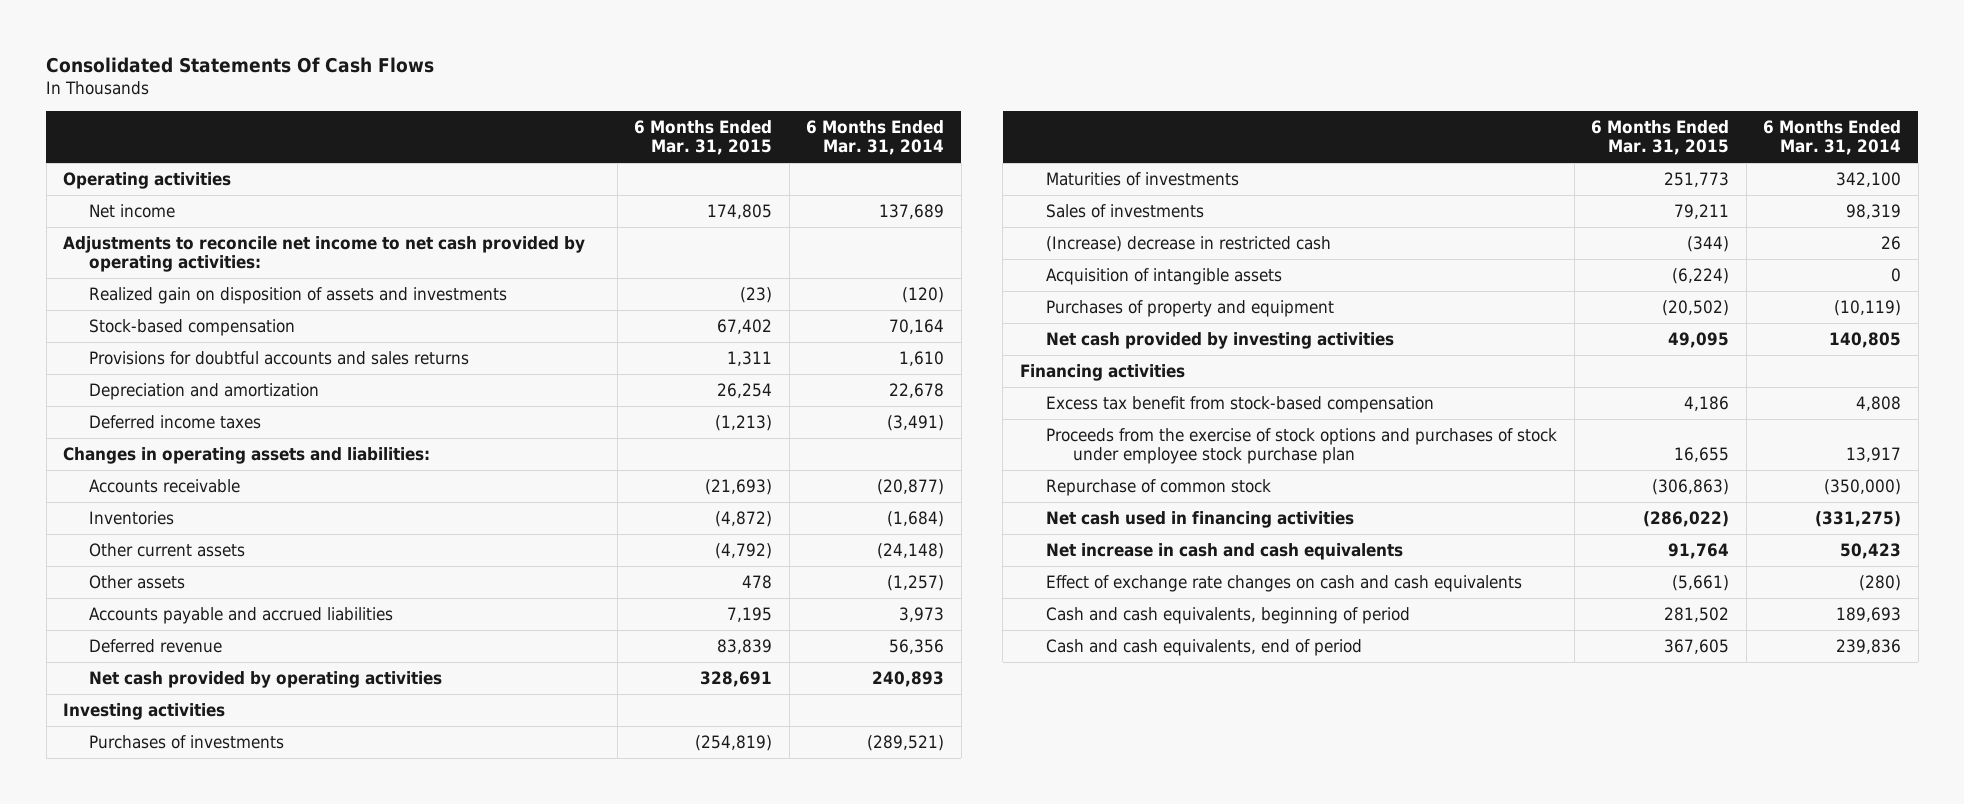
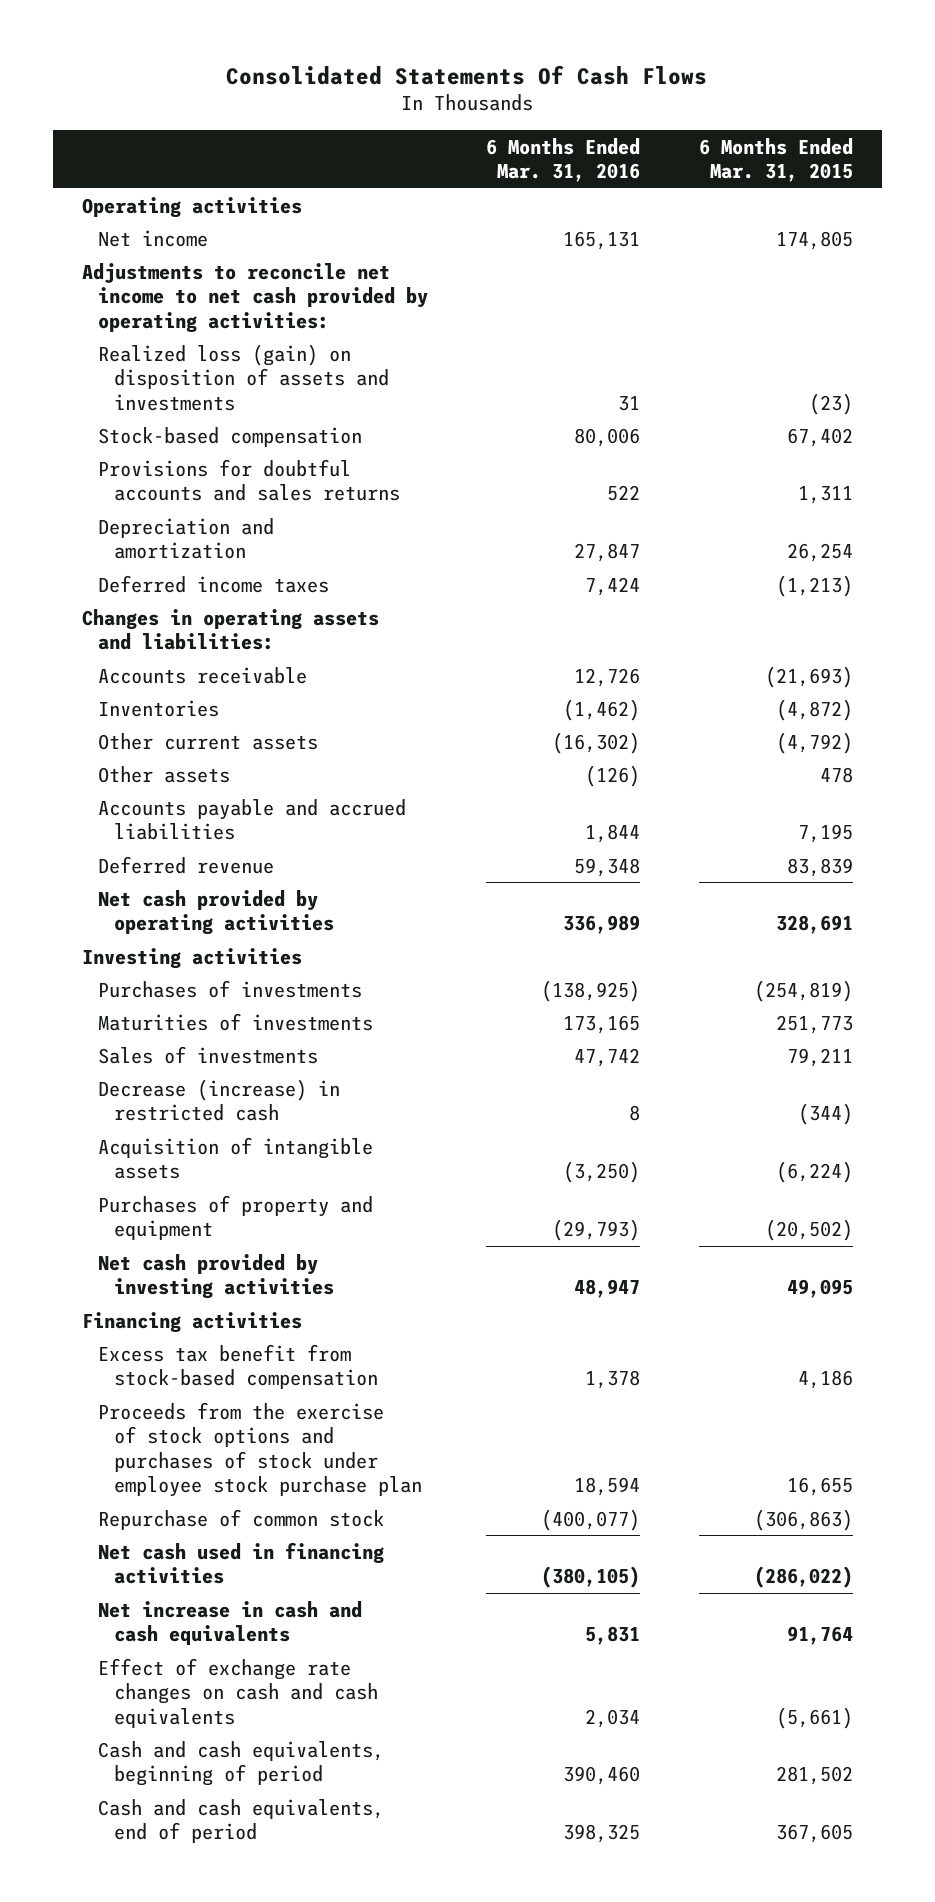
- | 6 Months Ended Mar. 31, 2015 | 6 Months Ended Mar. 31, 2014
+ | 6 Months Ended Mar. 31, 2016 | 6 Months Ended Mar. 31, 2015
- Realized gain on disposition of assets and investments | (23) | (120)
+ Realized loss (gain) on disposition of assets and investments | 31 | (23)
- (Increase) decrease in restricted cash | (344) | 26
+ Decrease (increase) in restricted cash | 8 | (344)

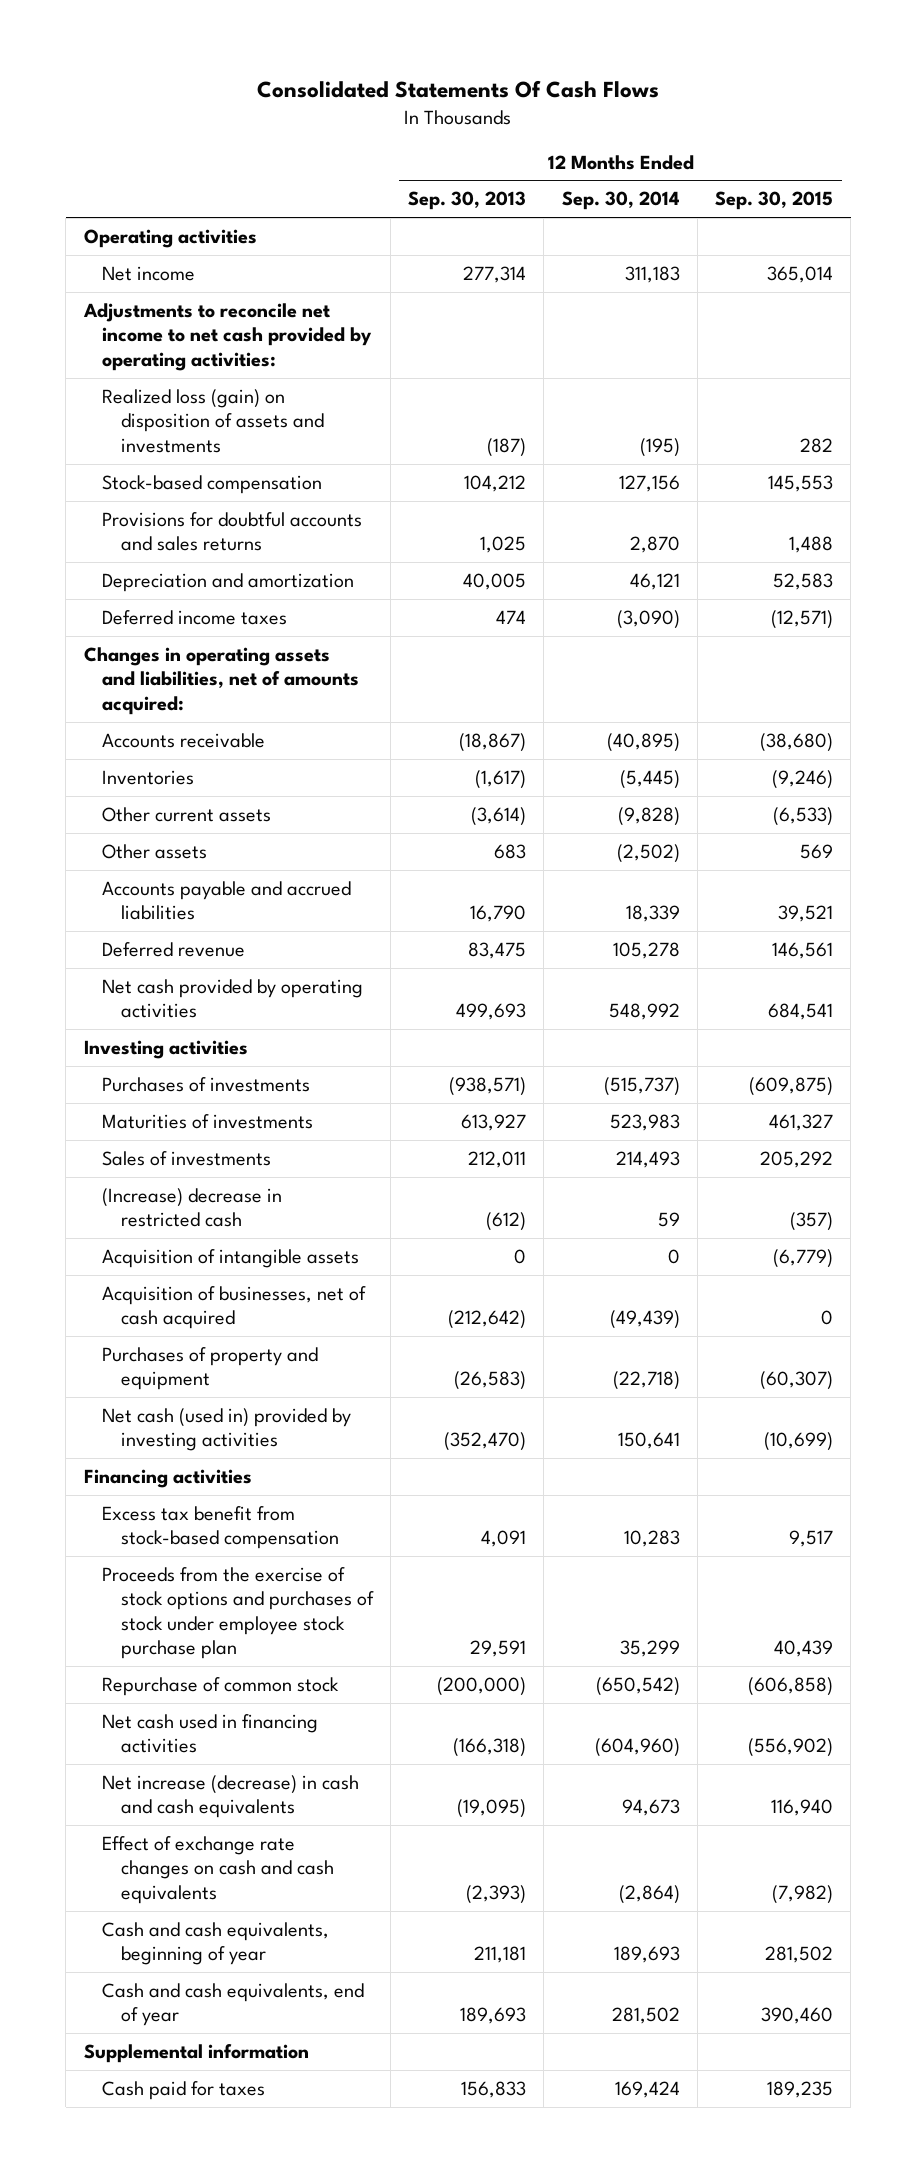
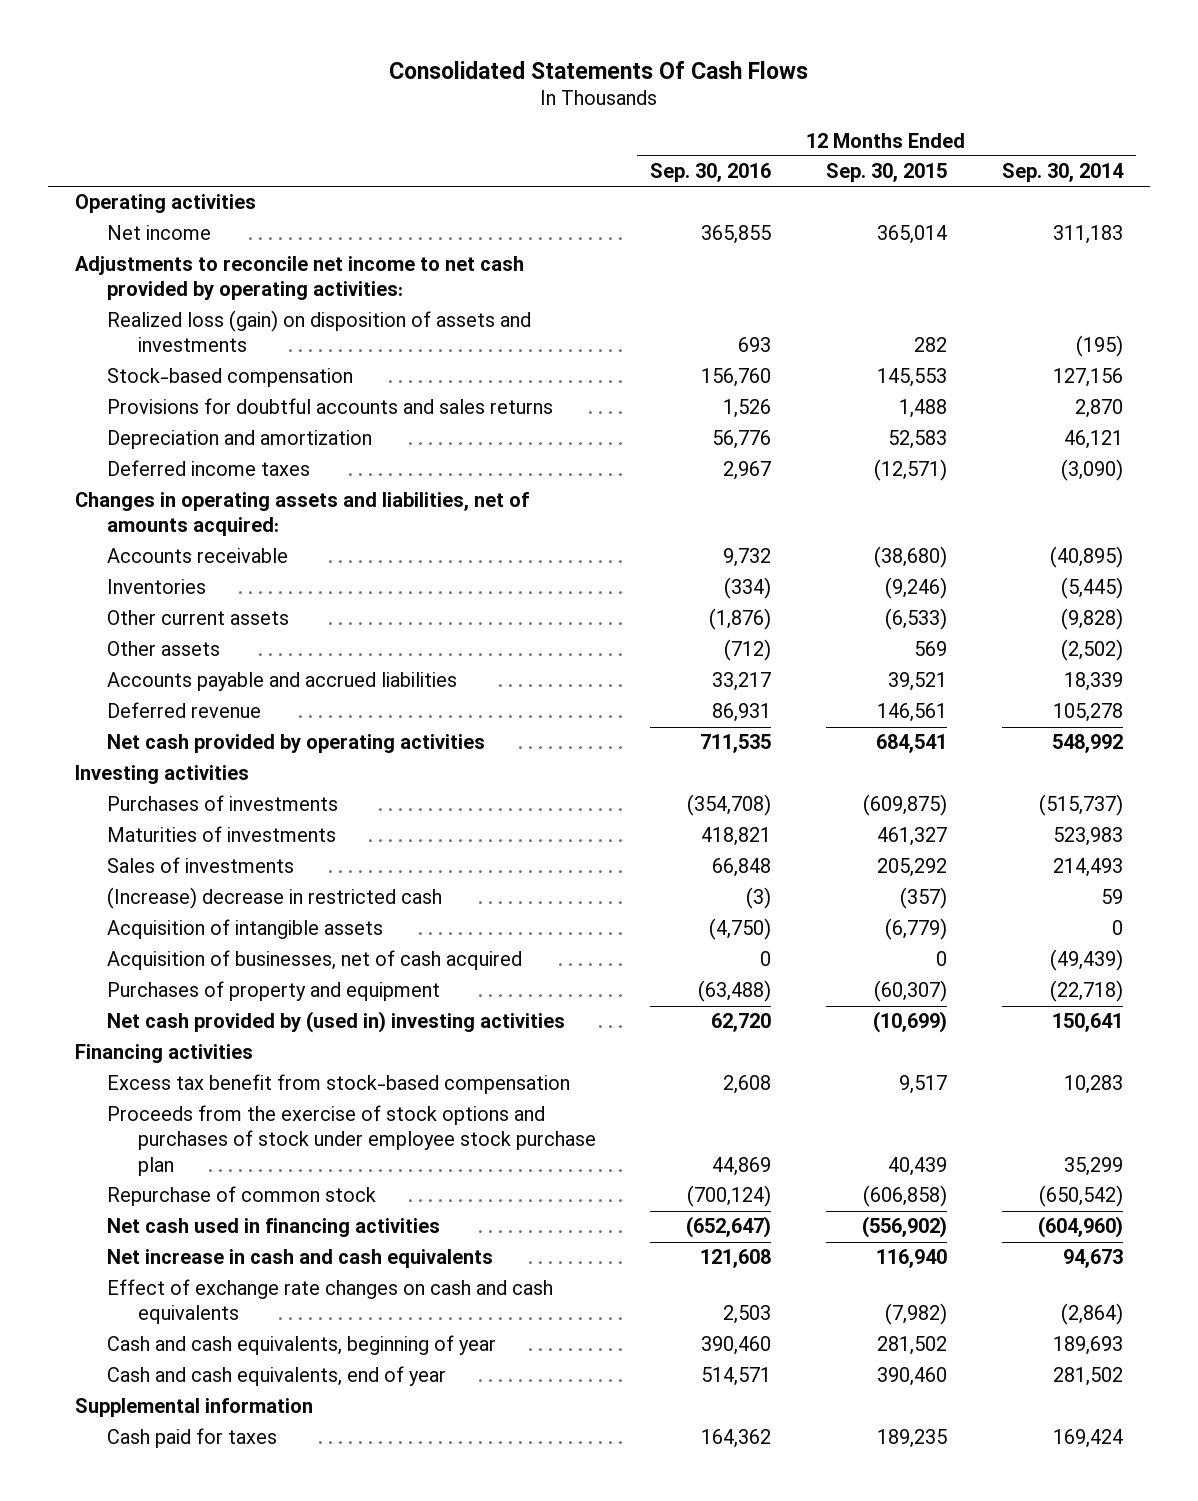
- | 12 Months Ended Sep. 30, 2013 | 12 Months Ended Sep. 30, 2014 | 12 Months Ended Sep. 30, 2015
+ | 12 Months Ended Sep. 30, 2016 | 12 Months Ended Sep. 30, 2015 | 12 Months Ended Sep. 30, 2014
- Net cash (used in) provided by investing activities | (352,470) | 150,641 | (10,699)
+ Net cash provided by (used in) investing activities | 62,720 | (10,699) | 150,641
- Net increase (decrease) in cash and cash equivalents | (19,095) | 94,673 | 116,940
+ Net increase in cash and cash equivalents | 121,608 | 116,940 | 94,673

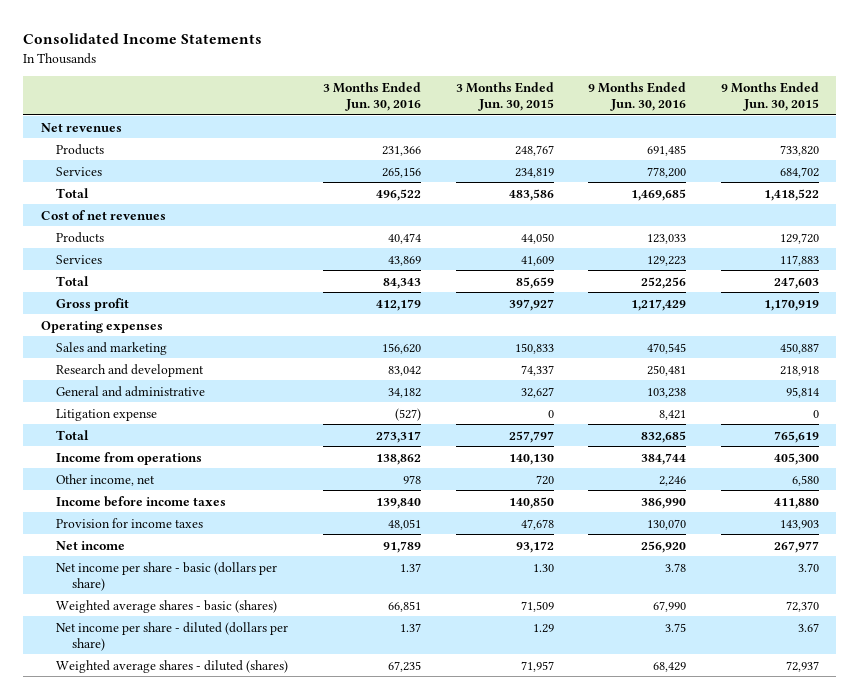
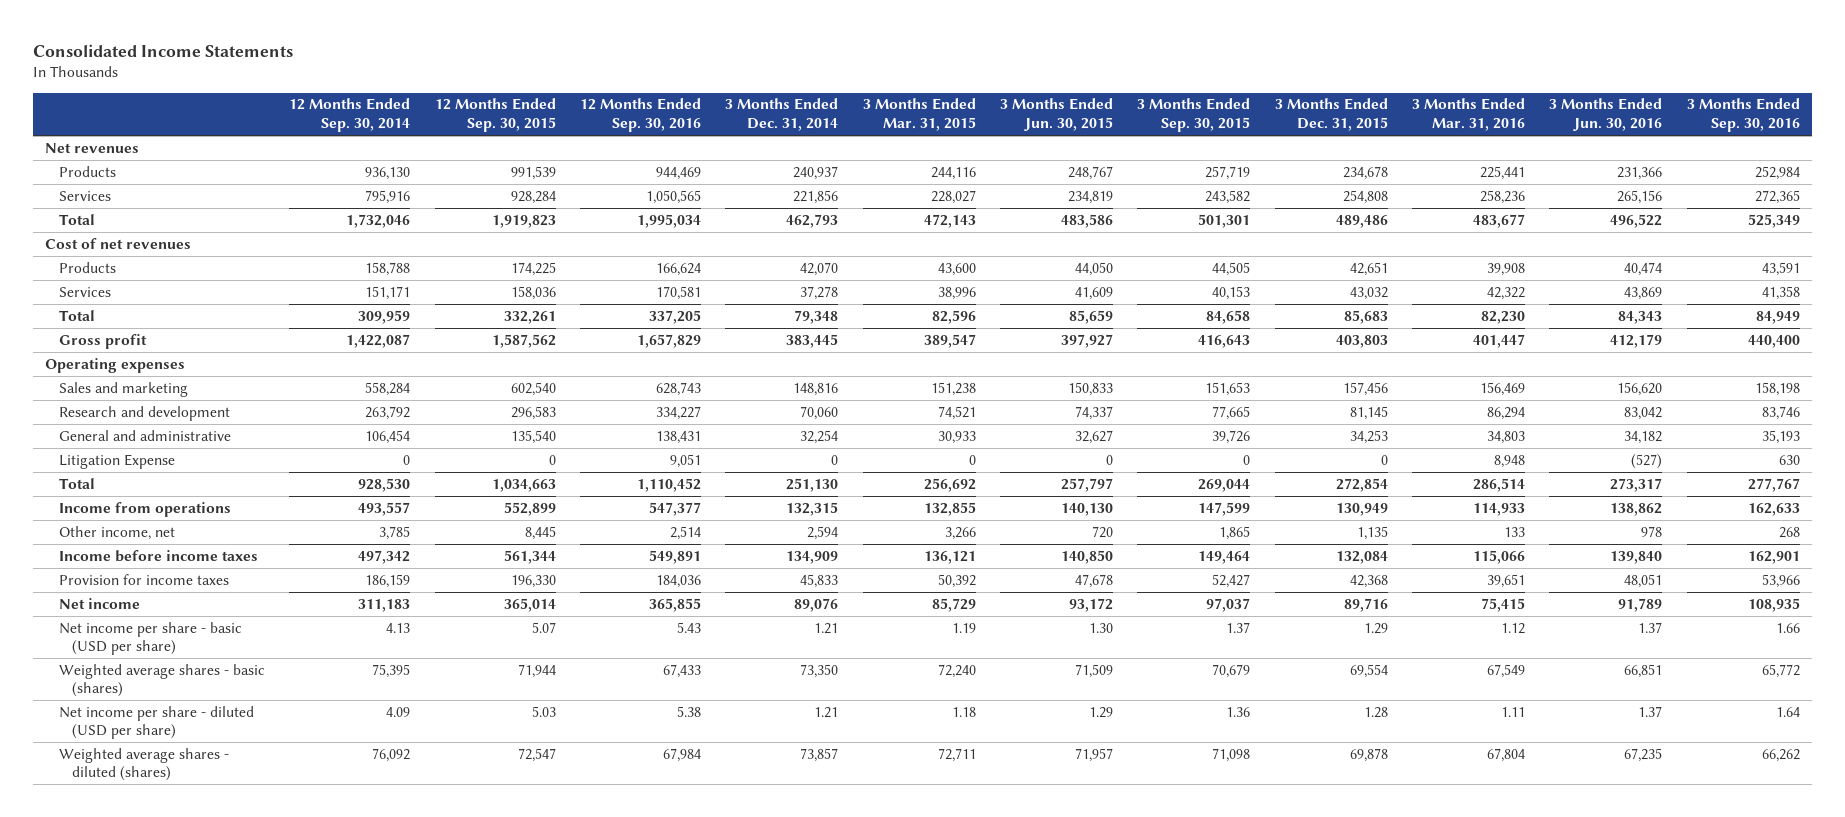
- | 3 Months Ended Jun. 30, 2016 | 3 Months Ended Jun. 30, 2015 | 9 Months Ended Jun. 30, 2016 | 9 Months Ended Jun. 30, 2015
+ | 12 Months Ended Sep. 30, 2014 | 12 Months Ended Sep. 30, 2015 | 12 Months Ended Sep. 30, 2016 | 3 Months Ended Dec. 31, 2014 | 3 Months Ended Mar. 31, 2015 | 3 Months Ended Jun. 30, 2015 | 3 Months Ended Sep. 30, 2015 | 3 Months Ended Dec. 31, 2015 | 3 Months Ended Mar. 31, 2016 | 3 Months Ended Jun. 30, 2016 | 3 Months Ended Sep. 30, 2016
- Litigation expense | (527) | 0 | 8,421 | 0
+ Litigation Expense | 0 | 0 | 9,051 | 0 | 0 | 0 | 0 | 0 | 8,948 | (527) | 630
- Net income per share - basic (dollars per share) | 1.37 | 1.30 | 3.78 | 3.70
+ Net income per share - basic (USD per share) | 4.13 | 5.07 | 5.43 | 1.21 | 1.19 | 1.30 | 1.37 | 1.29 | 1.12 | 1.37 | 1.66
- Net income per share - diluted (dollars per share) | 1.37 | 1.29 | 3.75 | 3.67
+ Net income per share - diluted (USD per share) | 4.09 | 5.03 | 5.38 | 1.21 | 1.18 | 1.29 | 1.36 | 1.28 | 1.11 | 1.37 | 1.64

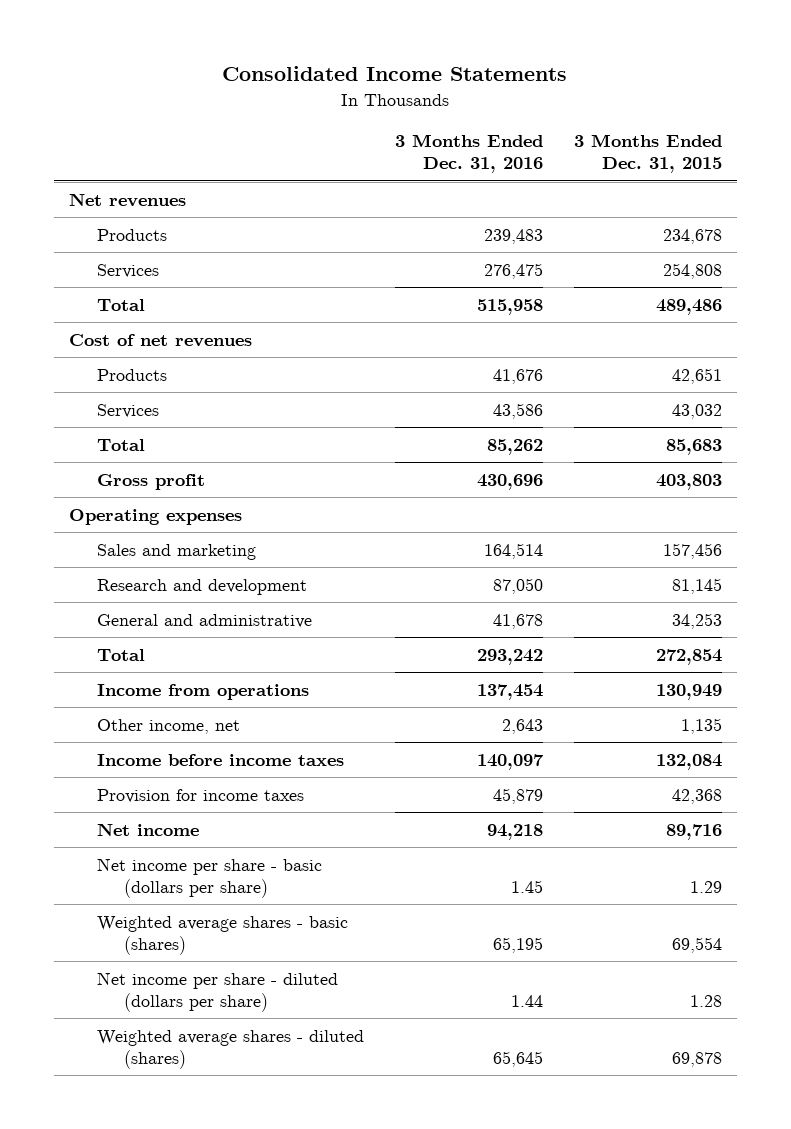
- | 12 Months Ended Sep. 30, 2014 | 12 Months Ended Sep. 30, 2015 | 12 Months Ended Sep. 30, 2016 | 3 Months Ended Dec. 31, 2014 | 3 Months Ended Mar. 31, 2015 | 3 Months Ended Jun. 30, 2015 | 3 Months Ended Sep. 30, 2015 | 3 Months Ended Dec. 31, 2015 | 3 Months Ended Mar. 31, 2016 | 3 Months Ended Jun. 30, 2016 | 3 Months Ended Sep. 30, 2016
+ | 3 Months Ended Dec. 31, 2016 | 3 Months Ended Dec. 31, 2015
- Litigation Expense | 0 | 0 | 9,051 | 0 | 0 | 0 | 0 | 0 | 8,948 | (527) | 630
- Net income per share - basic (USD per share) | 4.13 | 5.07 | 5.43 | 1.21 | 1.19 | 1.30 | 1.37 | 1.29 | 1.12 | 1.37 | 1.66
+ Net income per share - basic (dollars per share) | 1.45 | 1.29
- Net income per share - diluted (USD per share) | 4.09 | 5.03 | 5.38 | 1.21 | 1.18 | 1.29 | 1.36 | 1.28 | 1.11 | 1.37 | 1.64
+ Net income per share - diluted (dollars per share) | 1.44 | 1.28

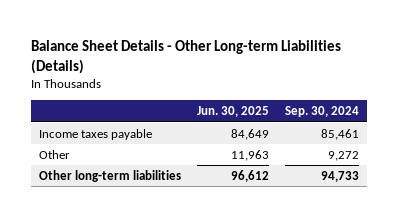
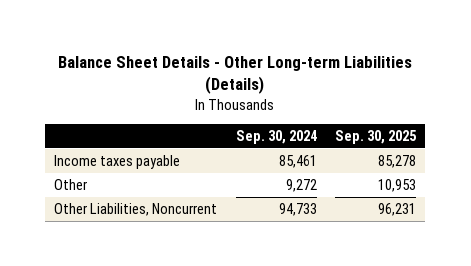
- | Jun. 30, 2025 | Sep. 30, 2024
+ | Sep. 30, 2024 | Sep. 30, 2025
- Other long-term liabilities | 96,612 | 94,733
+ Other Liabilities, Noncurrent | 94,733 | 96,231

